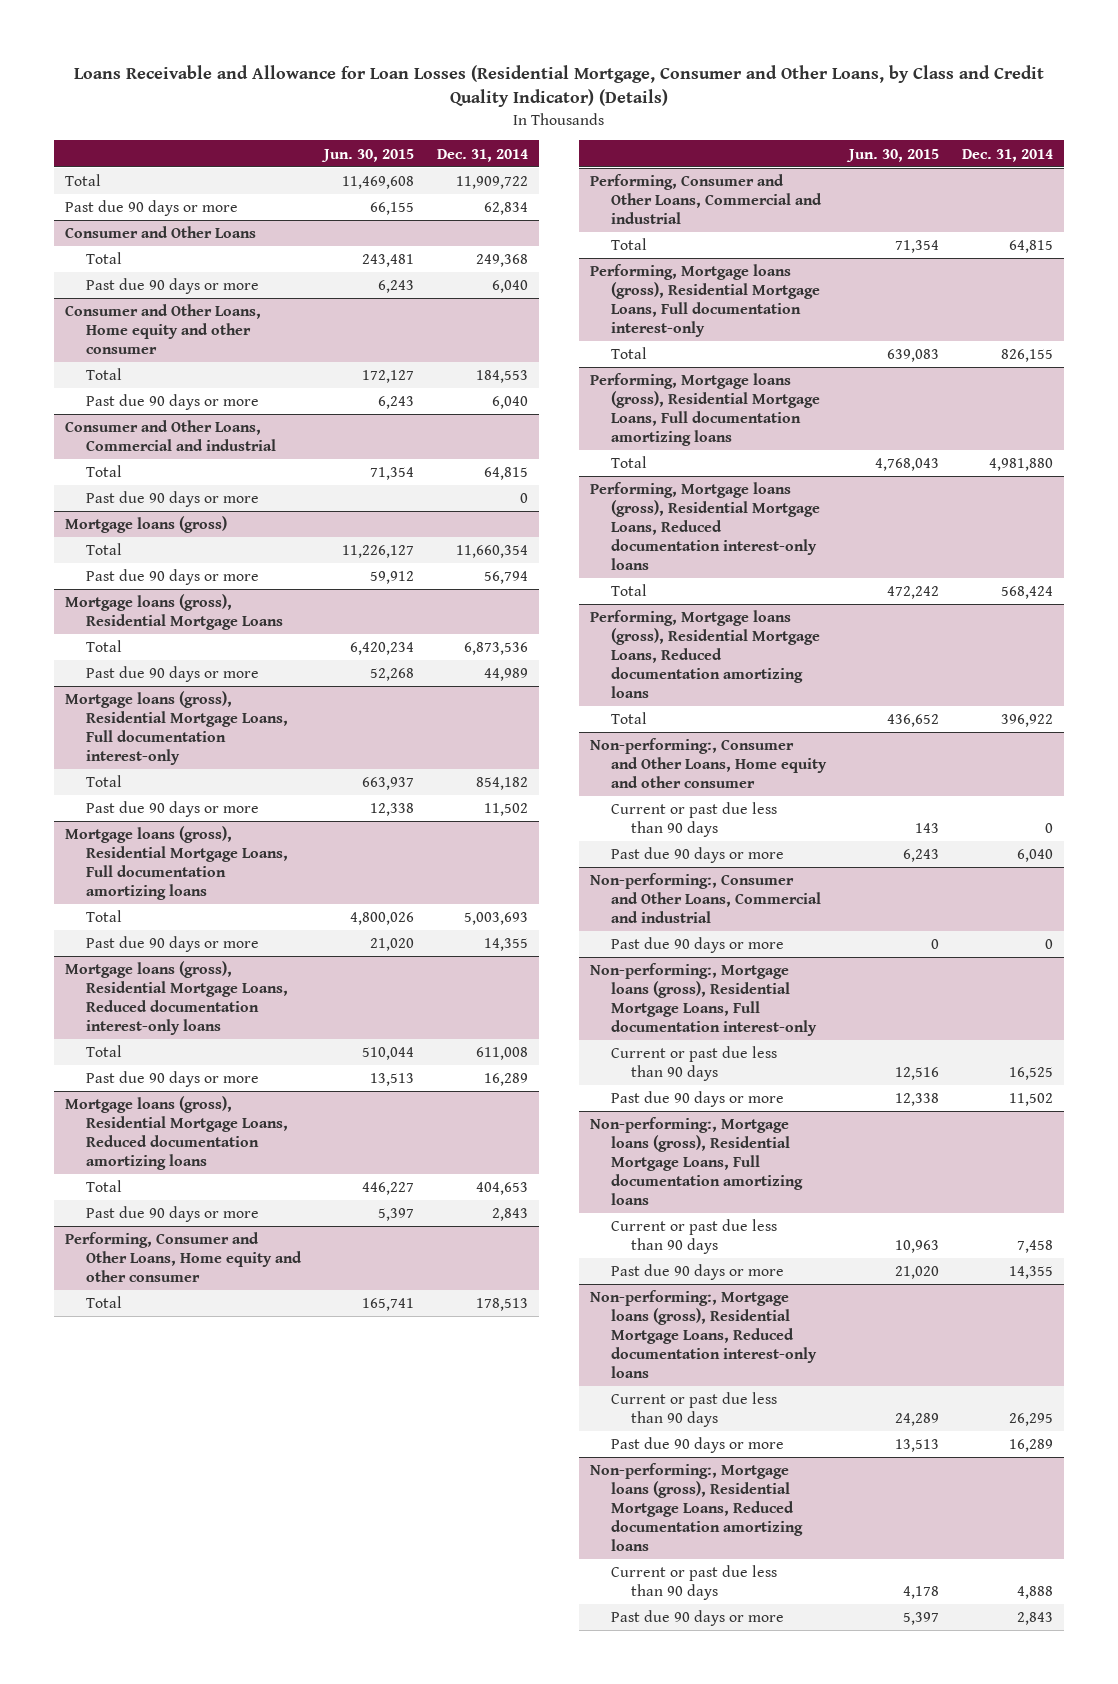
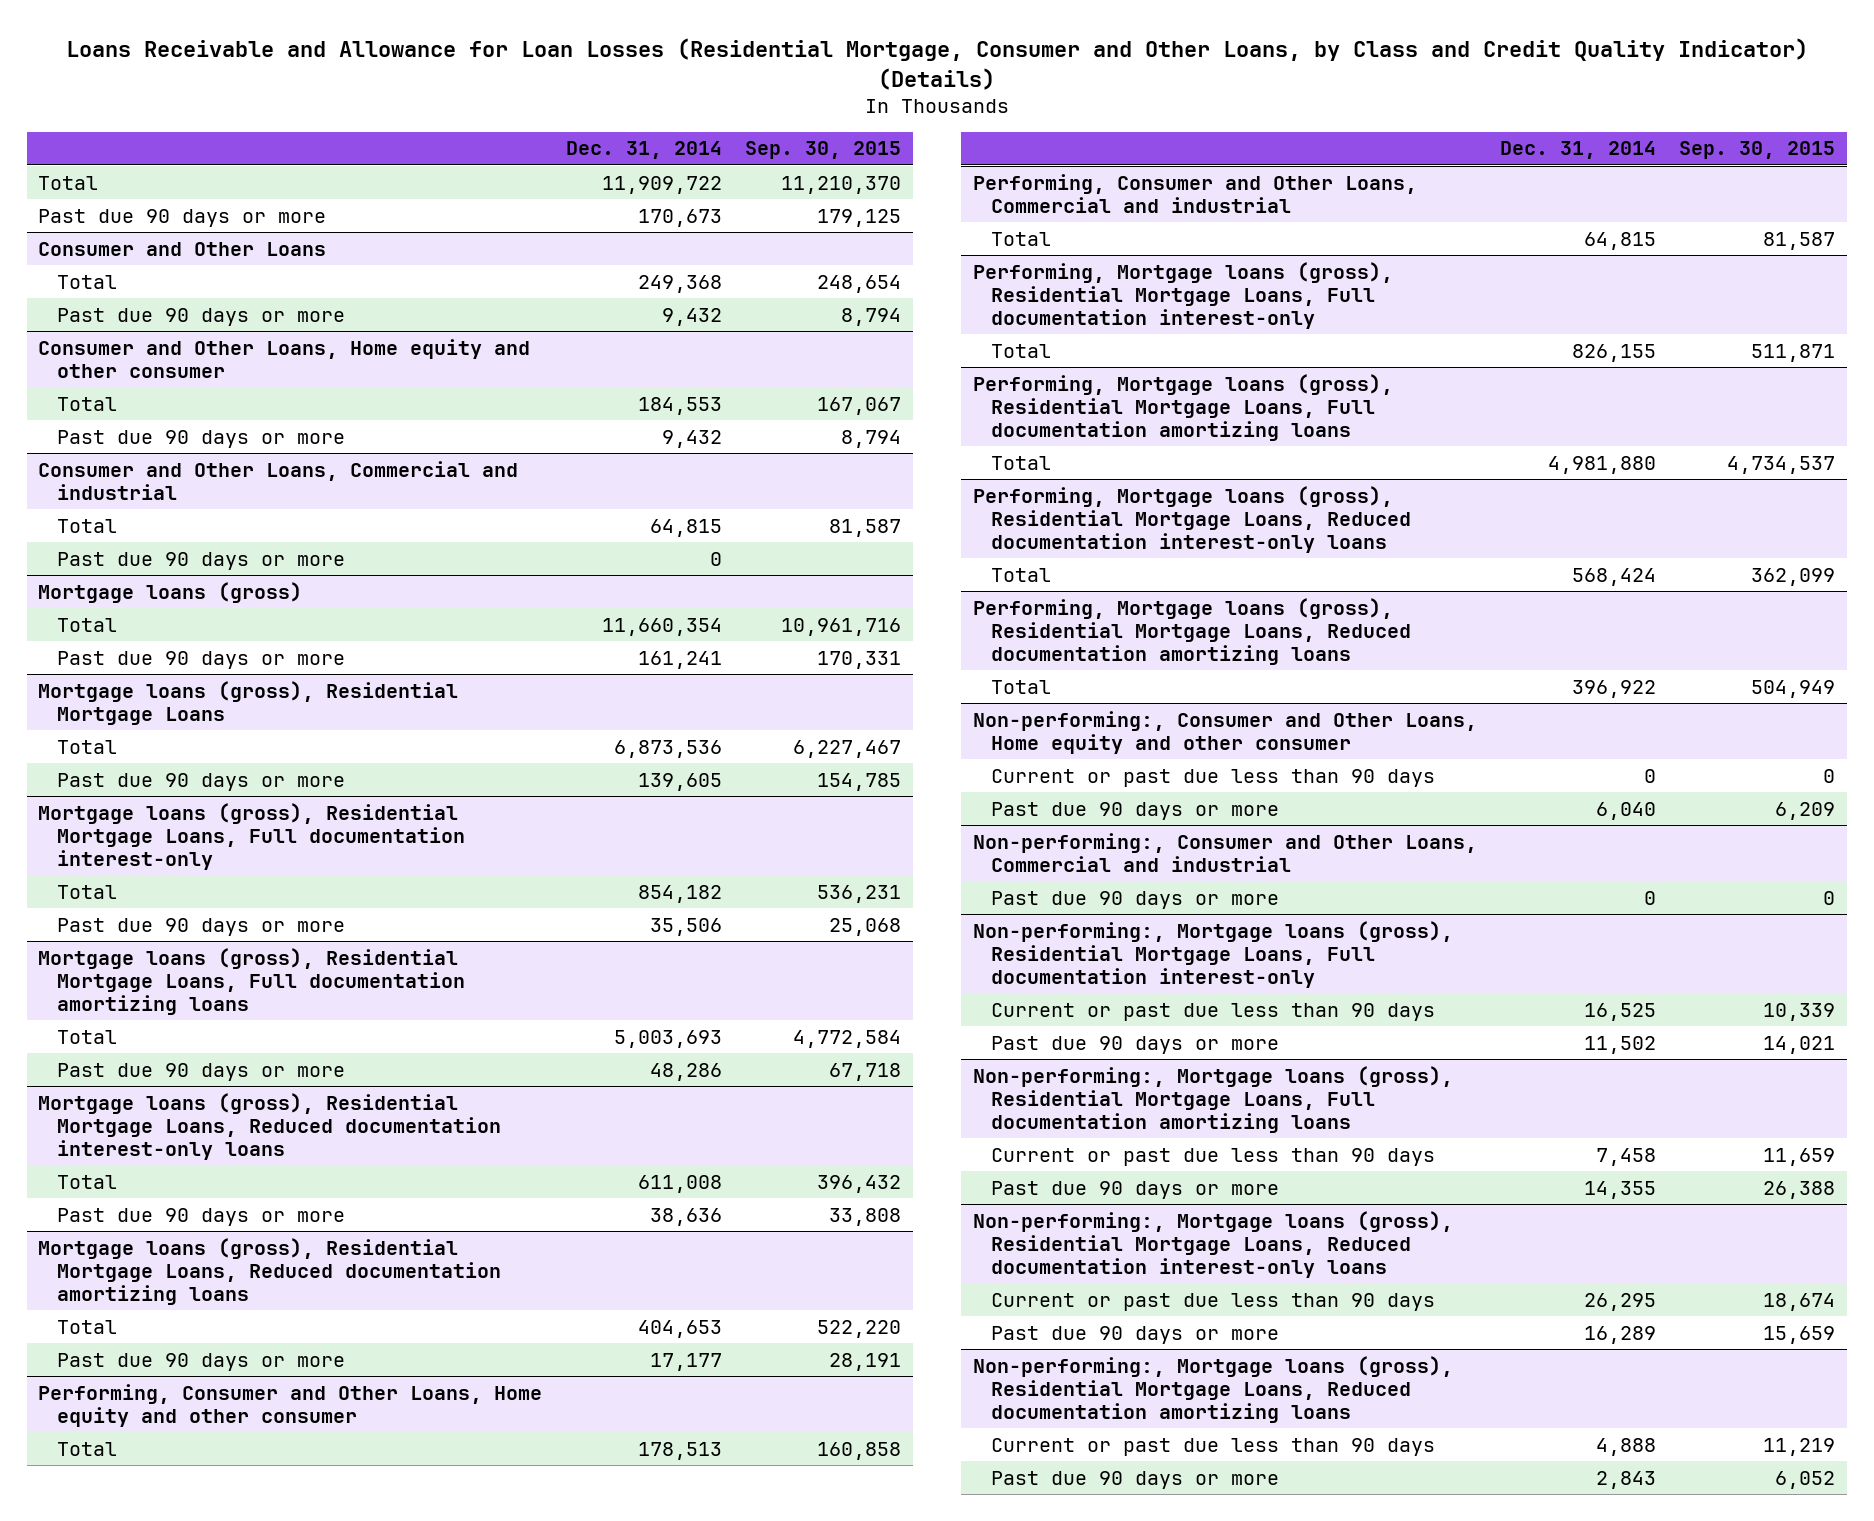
- | Jun. 30, 2015 | Dec. 31, 2014
+ | Dec. 31, 2014 | Sep. 30, 2015
- Past due 90 days or more | 66,155 | 62,834
+ Past due 90 days or more | 170,673 | 179,125
@ Consumer and Other Loans
- Past due 90 days or more | 6,243 | 6,040
+ Past due 90 days or more | 9,432 | 8,794
@ Consumer and Other Loans, Home equity and other consumer
- Past due 90 days or more | 6,243 | 6,040
+ Past due 90 days or more | 9,432 | 8,794
@ Mortgage loans (gross)
- Past due 90 days or more | 59,912 | 56,794
+ Past due 90 days or more | 161,241 | 170,331
@ Mortgage loans (gross), Residential Mortgage Loans
- Past due 90 days or more | 52,268 | 44,989
+ Past due 90 days or more | 139,605 | 154,785
@ Mortgage loans (gross), Residential Mortgage Loans, Full documentation interest-only
- Past due 90 days or more | 12,338 | 11,502
+ Past due 90 days or more | 35,506 | 25,068
@ Mortgage loans (gross), Residential Mortgage Loans, Full documentation amortizing loans
- Past due 90 days or more | 21,020 | 14,355
+ Past due 90 days or more | 48,286 | 67,718
@ Mortgage loans (gross), Residential Mortgage Loans, Reduced documentation interest-only loans
- Past due 90 days or more | 13,513 | 16,289
+ Past due 90 days or more | 38,636 | 33,808
@ Mortgage loans (gross), Residential Mortgage Loans, Reduced documentation amortizing loans
- Past due 90 days or more | 5,397 | 2,843
+ Past due 90 days or more | 17,177 | 28,191

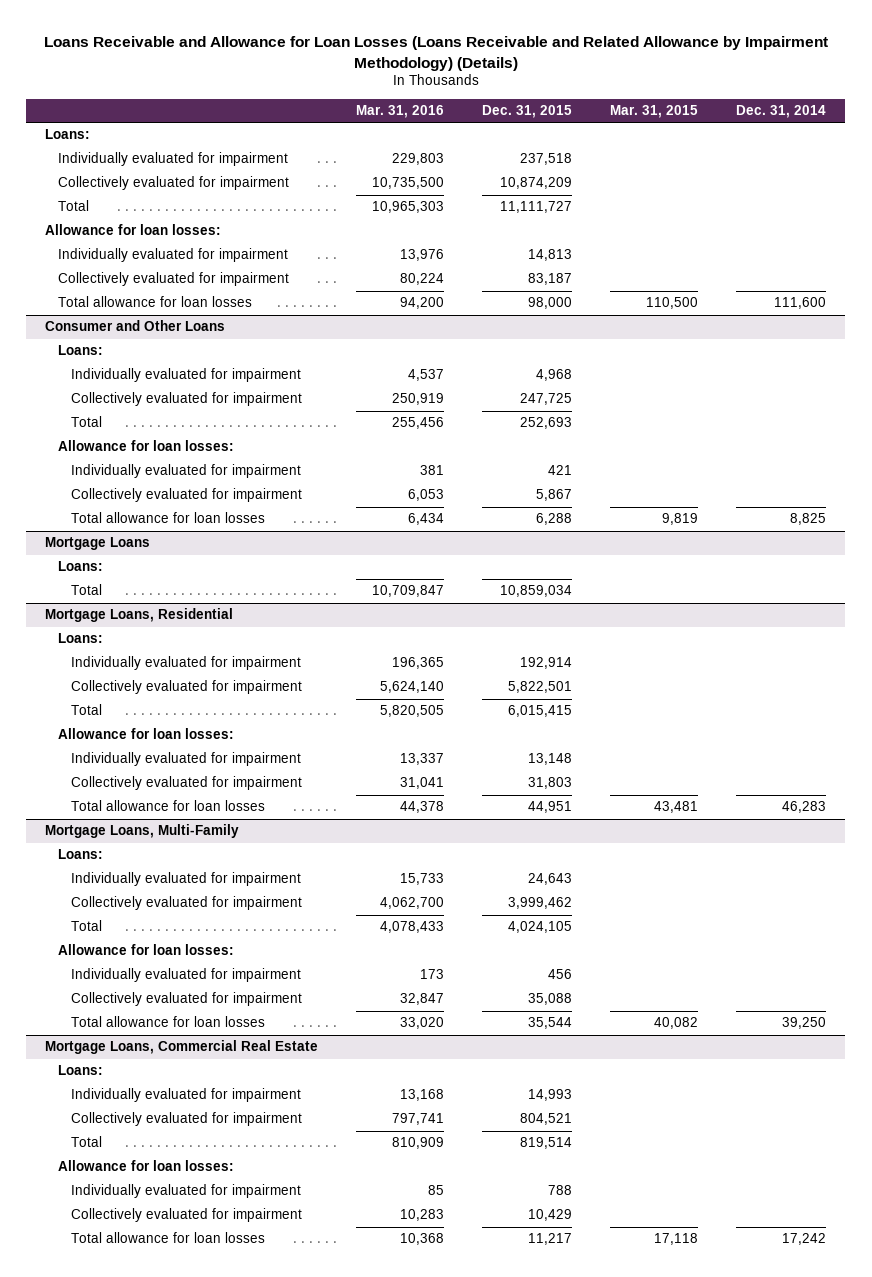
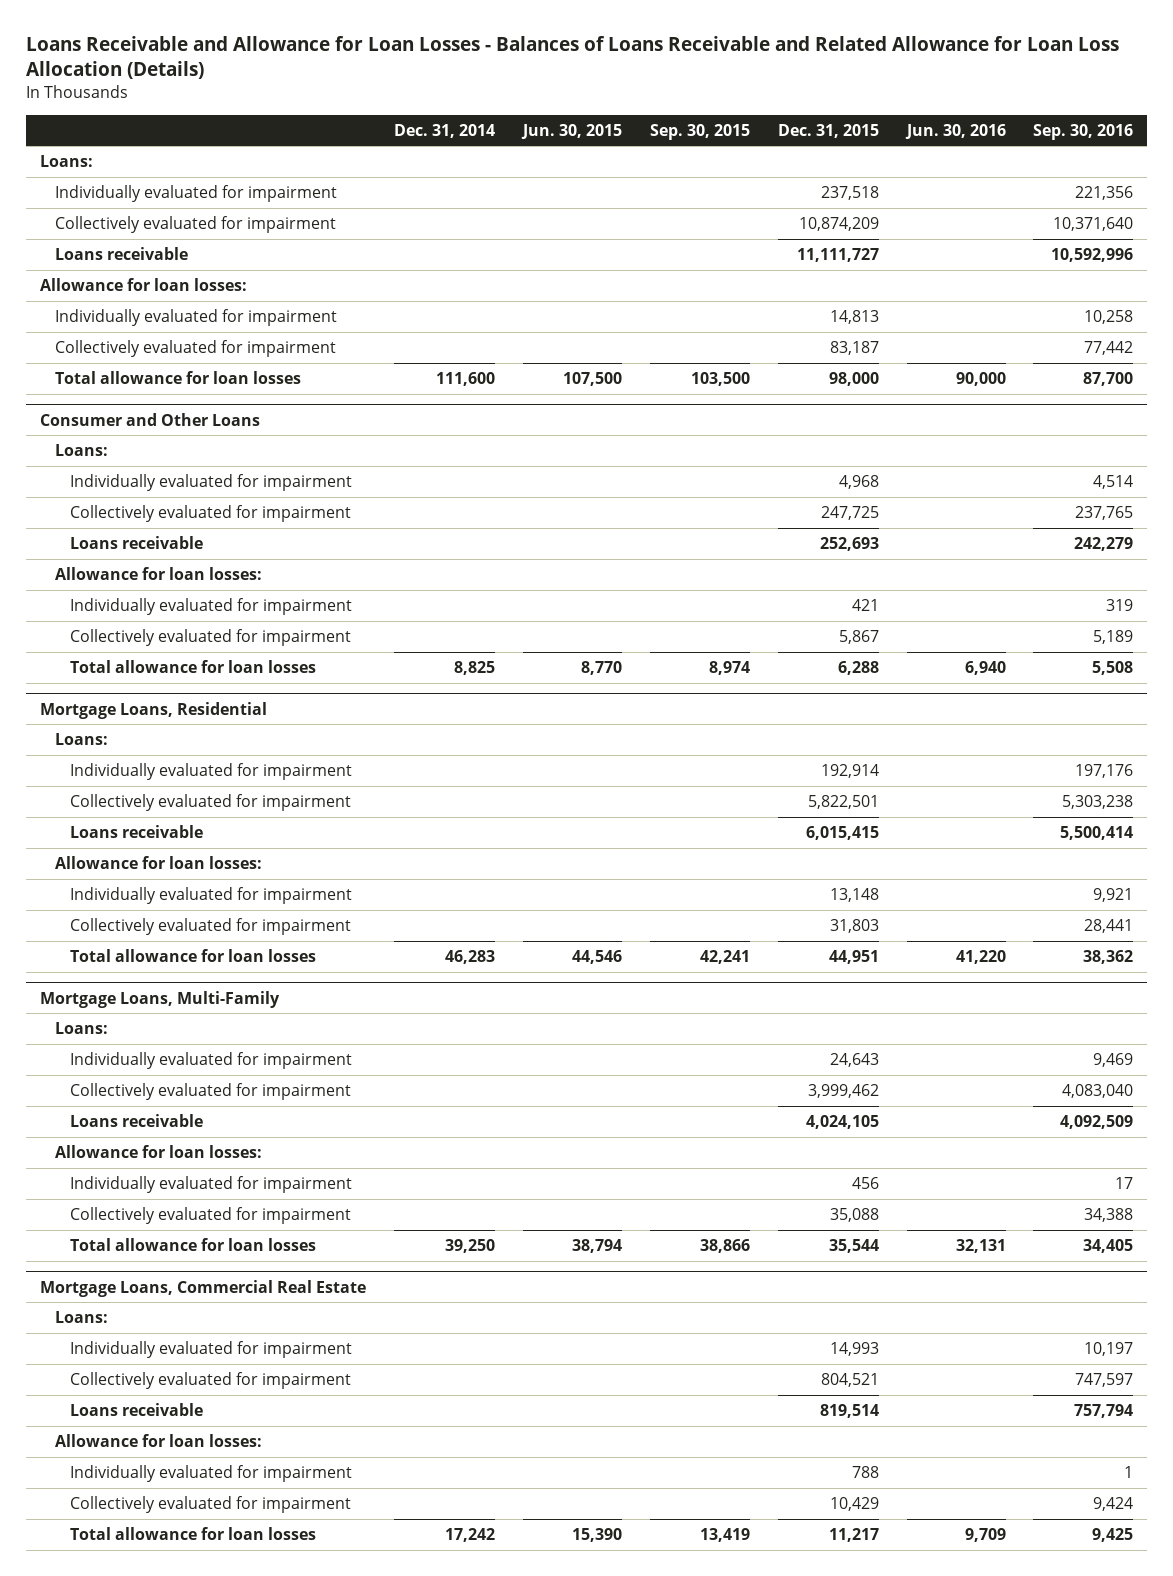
- Loans Receivable and Allowance for Loan Losses (Loans Receivable and Related Allowance by Impairment Methodology) (Details)
+ Loans Receivable and Allowance for Loan Losses - Balances of Loans Receivable and Related Allowance for Loan Loss Allocation (Details)
- | Mar. 31, 2016 | Dec. 31, 2015 | Mar. 31, 2015 | Dec. 31, 2014
+ | Dec. 31, 2014 | Jun. 30, 2015 | Sep. 30, 2015 | Dec. 31, 2015 | Jun. 30, 2016 | Sep. 30, 2016
- Total | 10,965,303 | 11,111,727 | |
+ Loans receivable | | | | 11,111,727 | | 10,592,996
@ Consumer and Other Loans
- Total | 255,456 | 252,693 | |
+ Loans receivable | | | | 252,693 | | 242,279
- Mortgage Loans
- Loans:
- Total | 10,709,847 | 10,859,034 | |
@ Mortgage Loans, Residential
- Total | 5,820,505 | 6,015,415 | |
+ Loans receivable | | | | 6,015,415 | | 5,500,414
@ Mortgage Loans, Multi-Family
- Total | 4,078,433 | 4,024,105 | |
+ Loans receivable | | | | 4,024,105 | | 4,092,509
@ Mortgage Loans, Commercial Real Estate
- Total | 810,909 | 819,514 | |
+ Loans receivable | | | | 819,514 | | 757,794

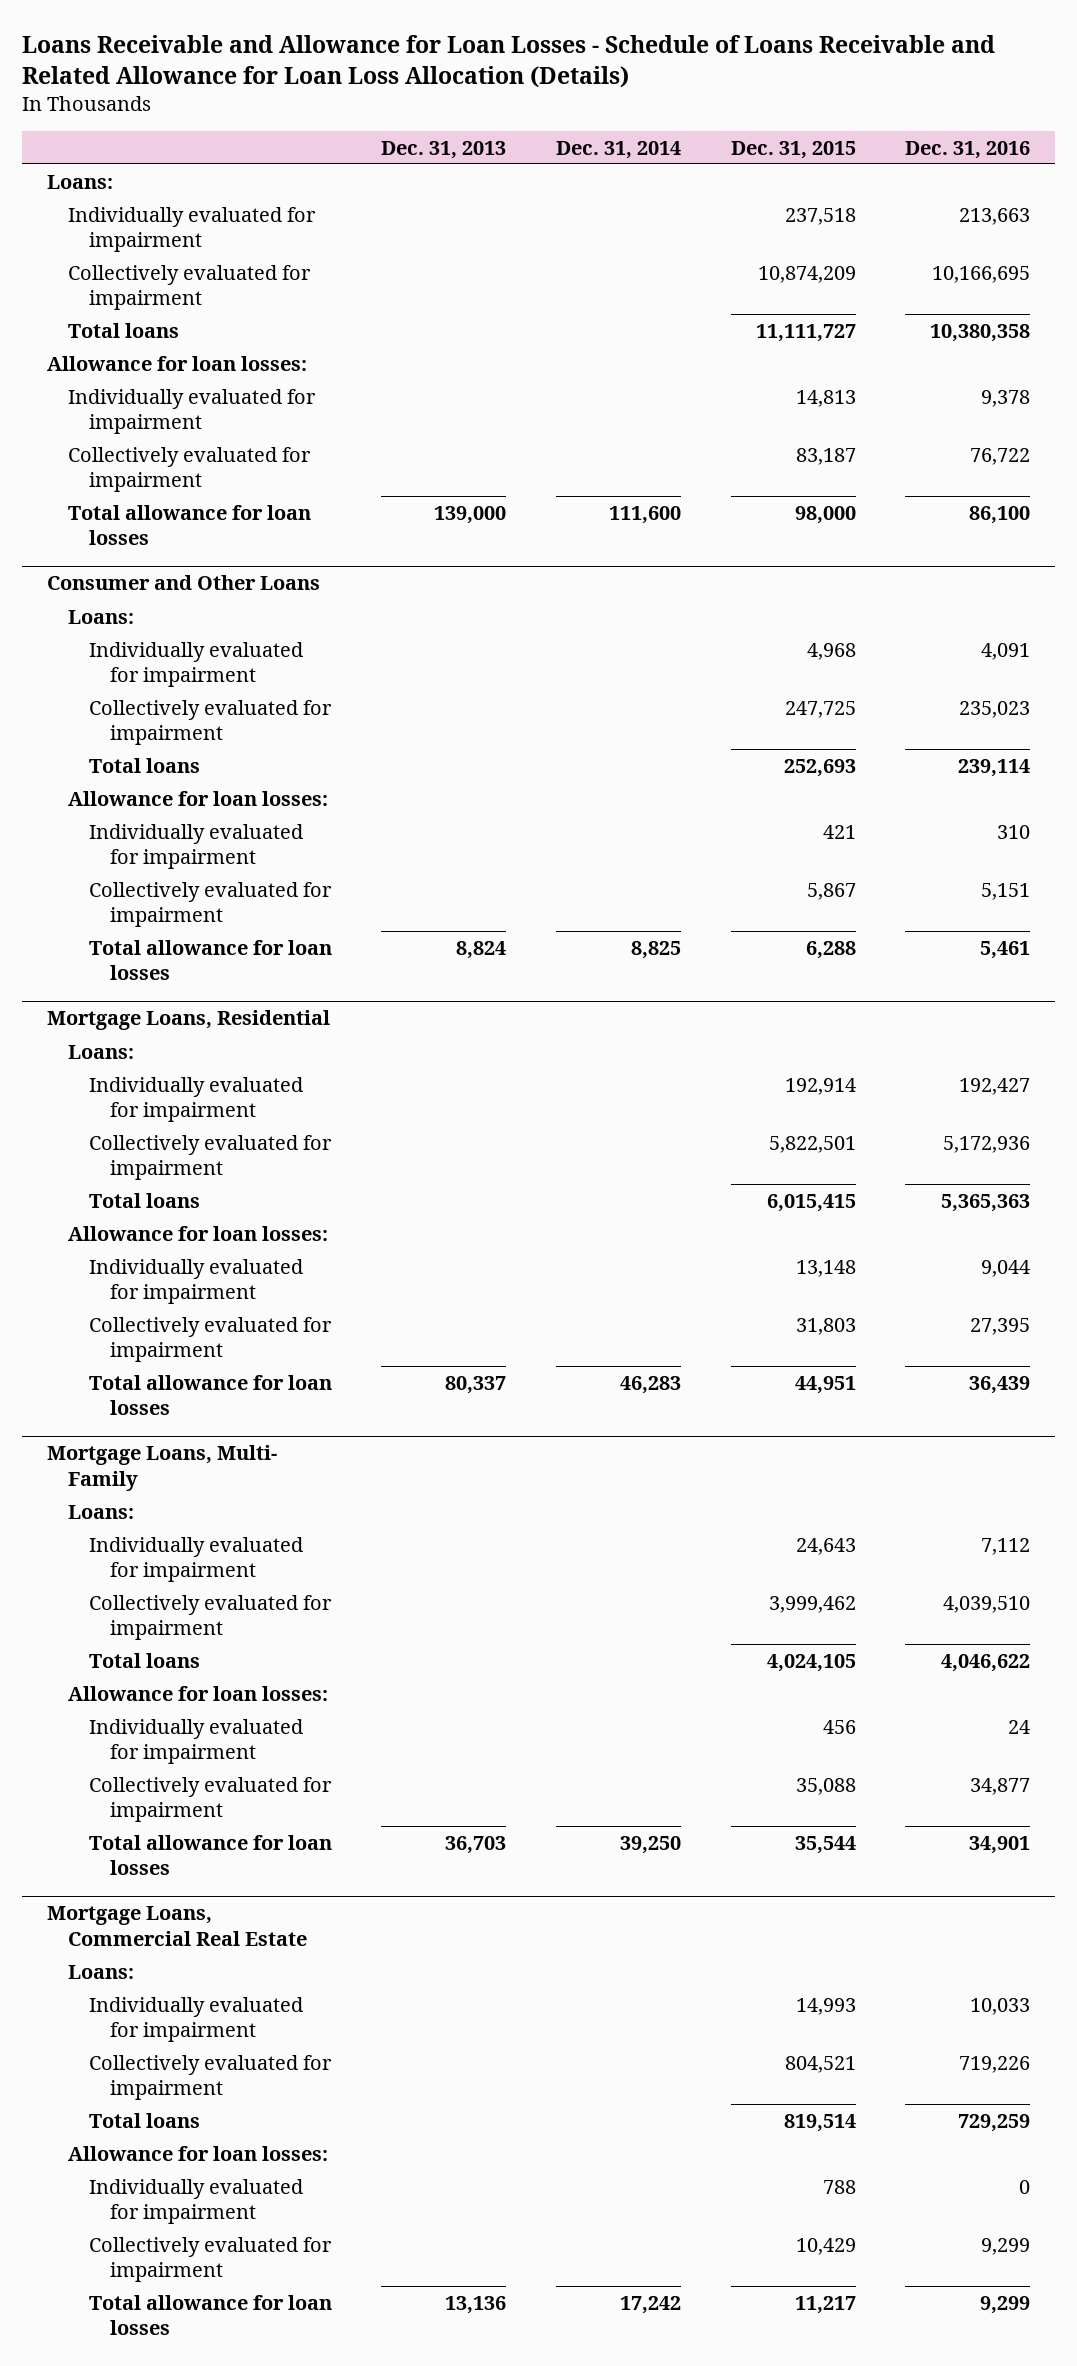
- Loans Receivable and Allowance for Loan Losses - Balances of Loans Receivable and Related Allowance for Loan Loss Allocation (Details)
+ Loans Receivable and Allowance for Loan Losses - Schedule of Loans Receivable and Related Allowance for Loan Loss Allocation (Details)
- | Dec. 31, 2014 | Jun. 30, 2015 | Sep. 30, 2015 | Dec. 31, 2015 | Jun. 30, 2016 | Sep. 30, 2016
+ | Dec. 31, 2013 | Dec. 31, 2014 | Dec. 31, 2015 | Dec. 31, 2016
- Loans receivable | | | | 11,111,727 | | 10,592,996
+ Total loans | | | 11,111,727 | 10,380,358
@ Consumer and Other Loans
- Loans receivable | | | | 252,693 | | 242,279
+ Total loans | | | 252,693 | 239,114
@ Mortgage Loans, Residential
- Loans receivable | | | | 6,015,415 | | 5,500,414
+ Total loans | | | 6,015,415 | 5,365,363
- Mortgage Loans, Multi-Family
+ Mortgage Loans, Multi- Family
- Loans receivable | | | | 4,024,105 | | 4,092,509
+ Total loans | | | 4,024,105 | 4,046,622
@ Mortgage Loans, Commercial Real Estate
- Loans receivable | | | | 819,514 | | 757,794
+ Total loans | | | 819,514 | 729,259

